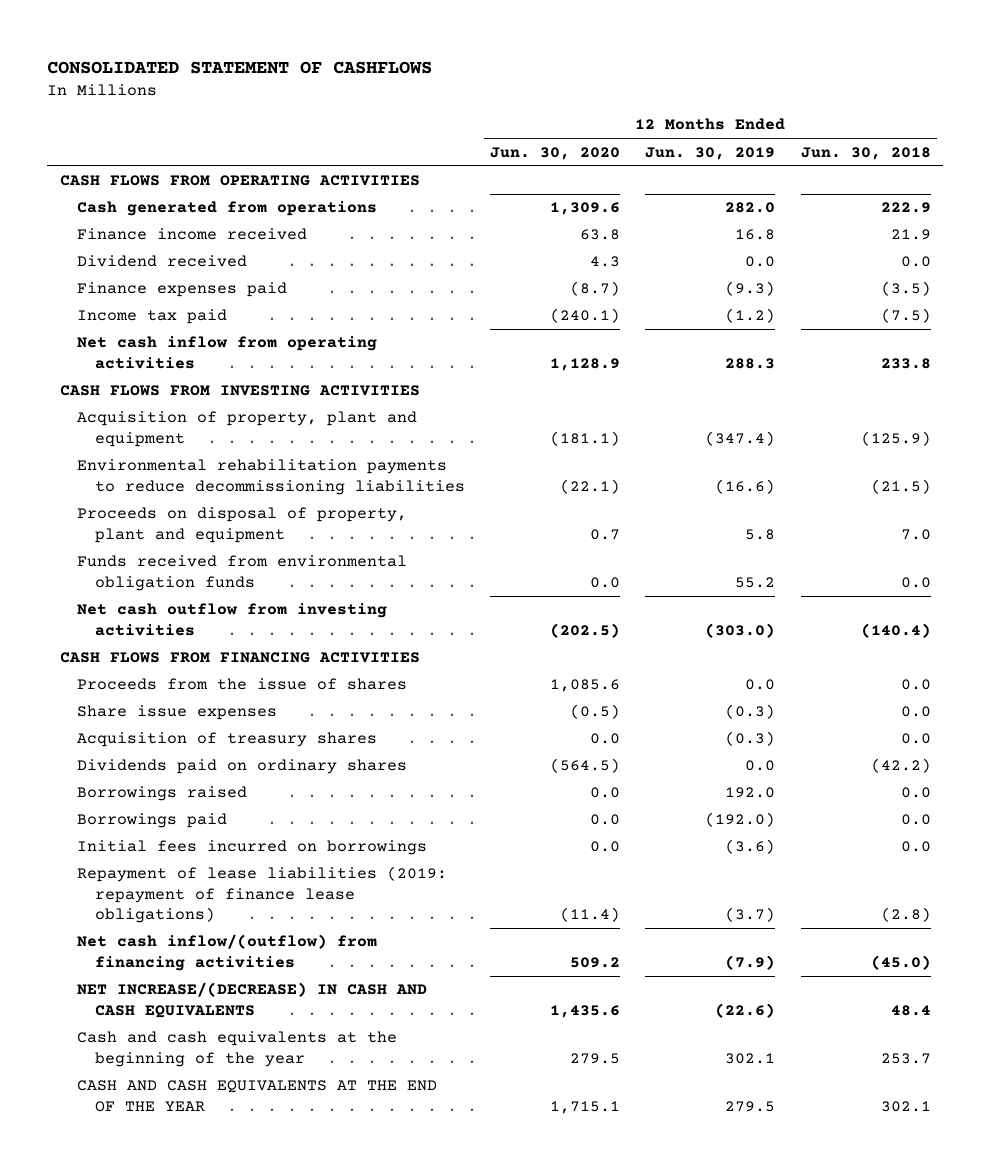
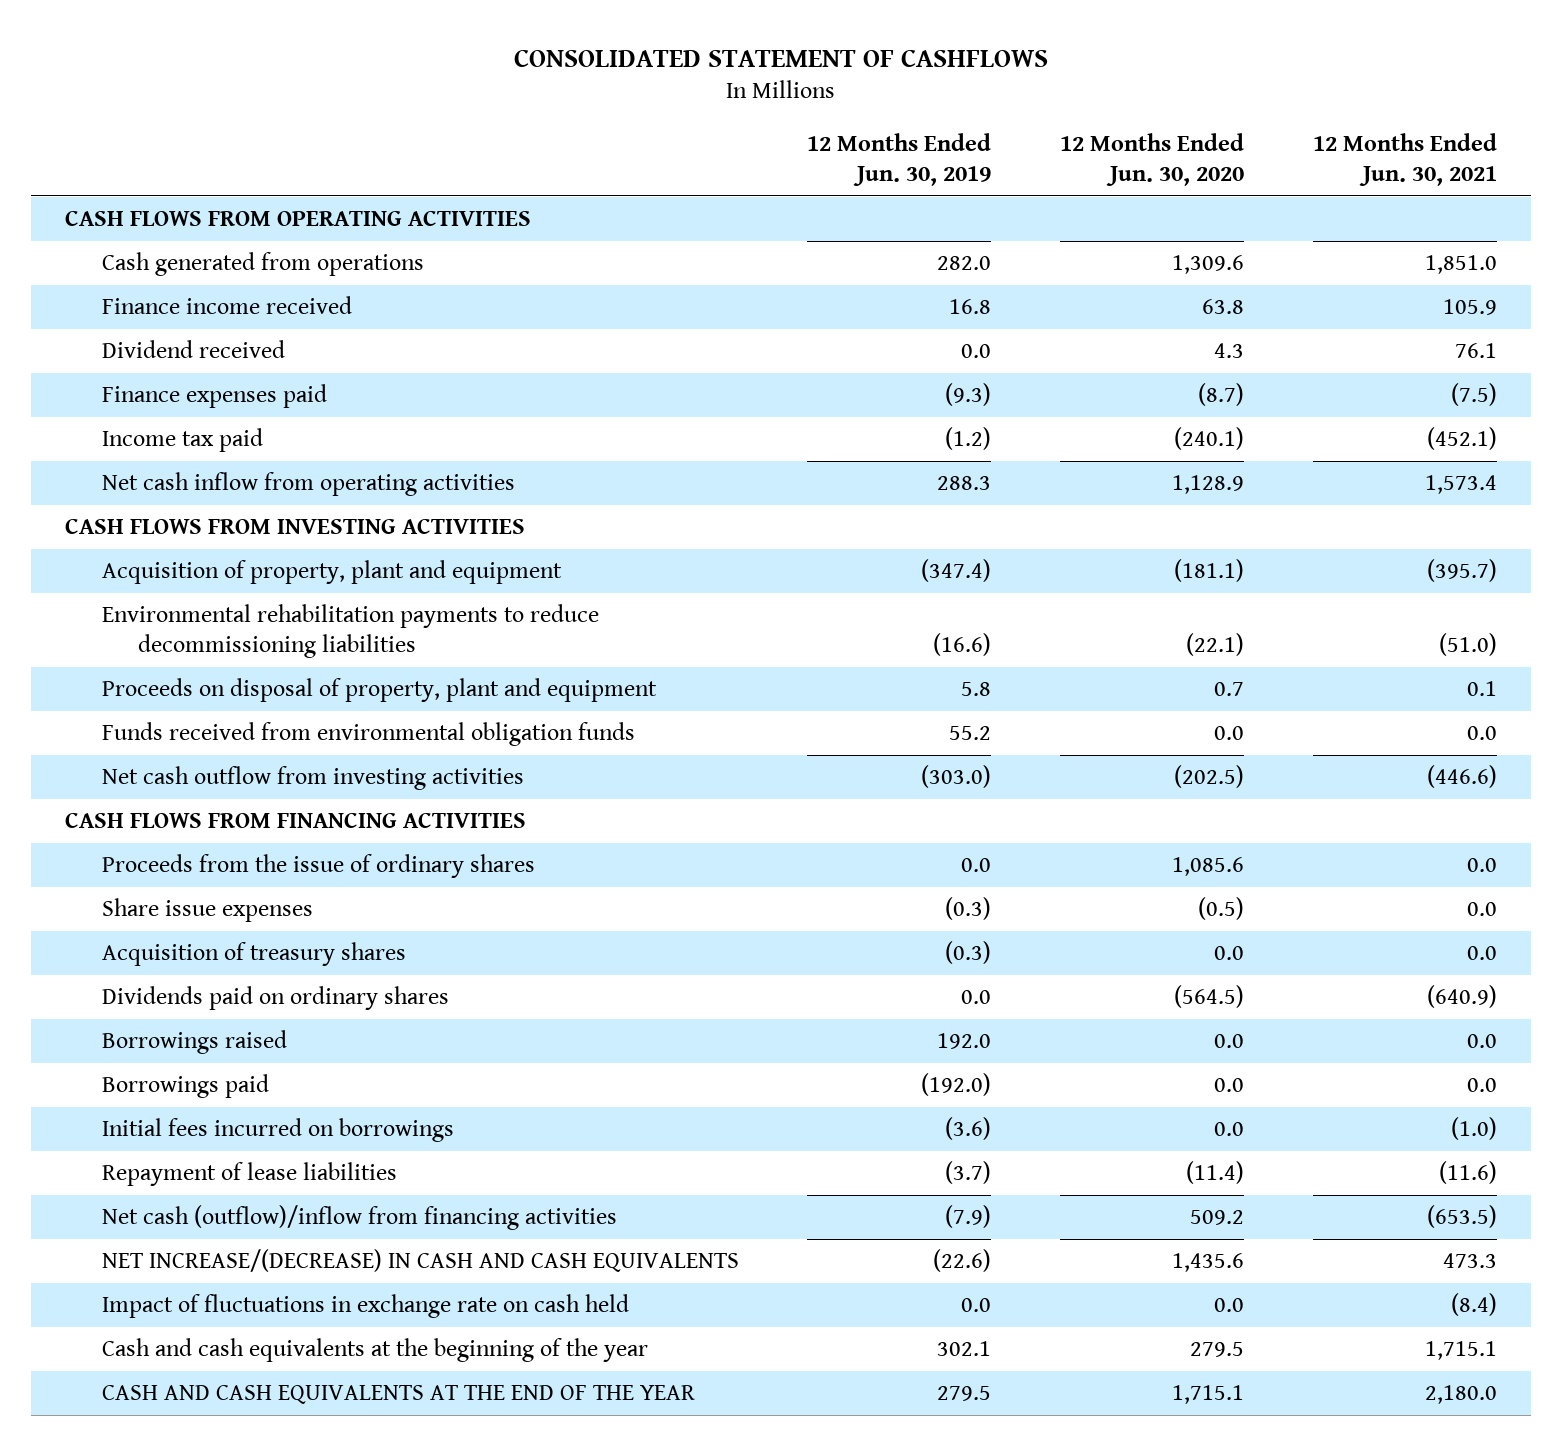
- | 12 Months Ended Jun. 30, 2020 | 12 Months Ended Jun. 30, 2019 | 12 Months Ended Jun. 30, 2018
+ | 12 Months Ended Jun. 30, 2019 | 12 Months Ended Jun. 30, 2020 | 12 Months Ended Jun. 30, 2021
- Proceeds from the issue of shares | 1,085.6 | 0.0 | 0.0
+ Proceeds from the issue of ordinary shares | 0.0 | 1,085.6 | 0.0
- Repayment of lease liabilities (2019: repayment of finance lease obligations) | (11.4) | (3.7) | (2.8)
- Net cash inflow/(outflow) from financing activities | 509.2 | (7.9) | (45.0)
+ Repayment of lease liabilities | (3.7) | (11.4) | (11.6)
+ Net cash (outflow)/inflow from financing activities | (7.9) | 509.2 | (653.5)
+ Impact of fluctuations in exchange rate on cash held | 0.0 | 0.0 | (8.4)

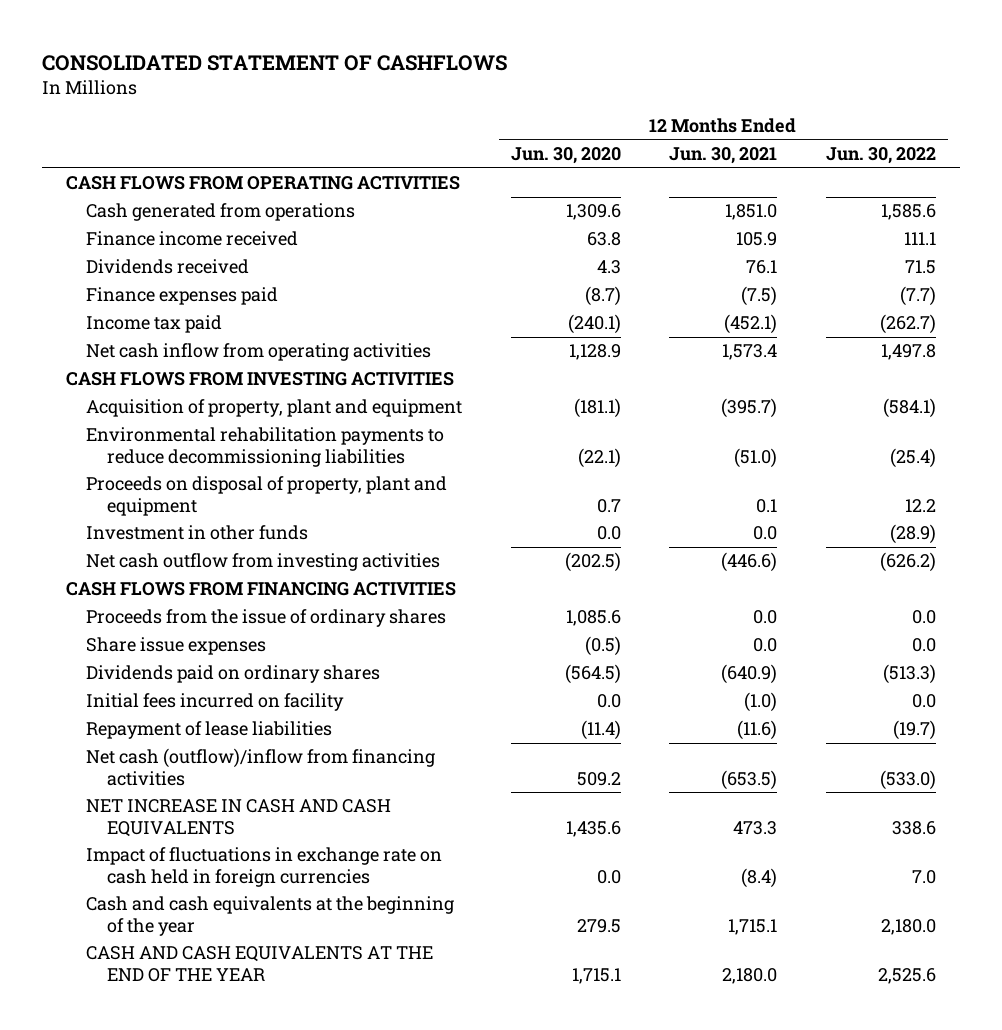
- | 12 Months Ended Jun. 30, 2019 | 12 Months Ended Jun. 30, 2020 | 12 Months Ended Jun. 30, 2021
+ | 12 Months Ended Jun. 30, 2020 | 12 Months Ended Jun. 30, 2021 | 12 Months Ended Jun. 30, 2022
- Dividend received | 0.0 | 4.3 | 76.1
+ Dividends received | 4.3 | 76.1 | 71.5
- Funds received from environmental obligation funds | 55.2 | 0.0 | 0.0
+ Investment in other funds | 0.0 | 0.0 | (28.9)
- Acquisition of treasury shares | (0.3) | 0.0 | 0.0
- Borrowings raised | 192.0 | 0.0 | 0.0
- Borrowings paid | (192.0) | 0.0 | 0.0
- Initial fees incurred on borrowings | (3.6) | 0.0 | (1.0)
+ Initial fees incurred on facility | 0.0 | (1.0) | 0.0
- NET INCREASE/(DECREASE) IN CASH AND CASH EQUIVALENTS | (22.6) | 1,435.6 | 473.3
- Impact of fluctuations in exchange rate on cash held | 0.0 | 0.0 | (8.4)
+ NET INCREASE IN CASH AND CASH EQUIVALENTS | 1,435.6 | 473.3 | 338.6
+ Impact of fluctuations in exchange rate on cash held in foreign currencies | 0.0 | (8.4) | 7.0

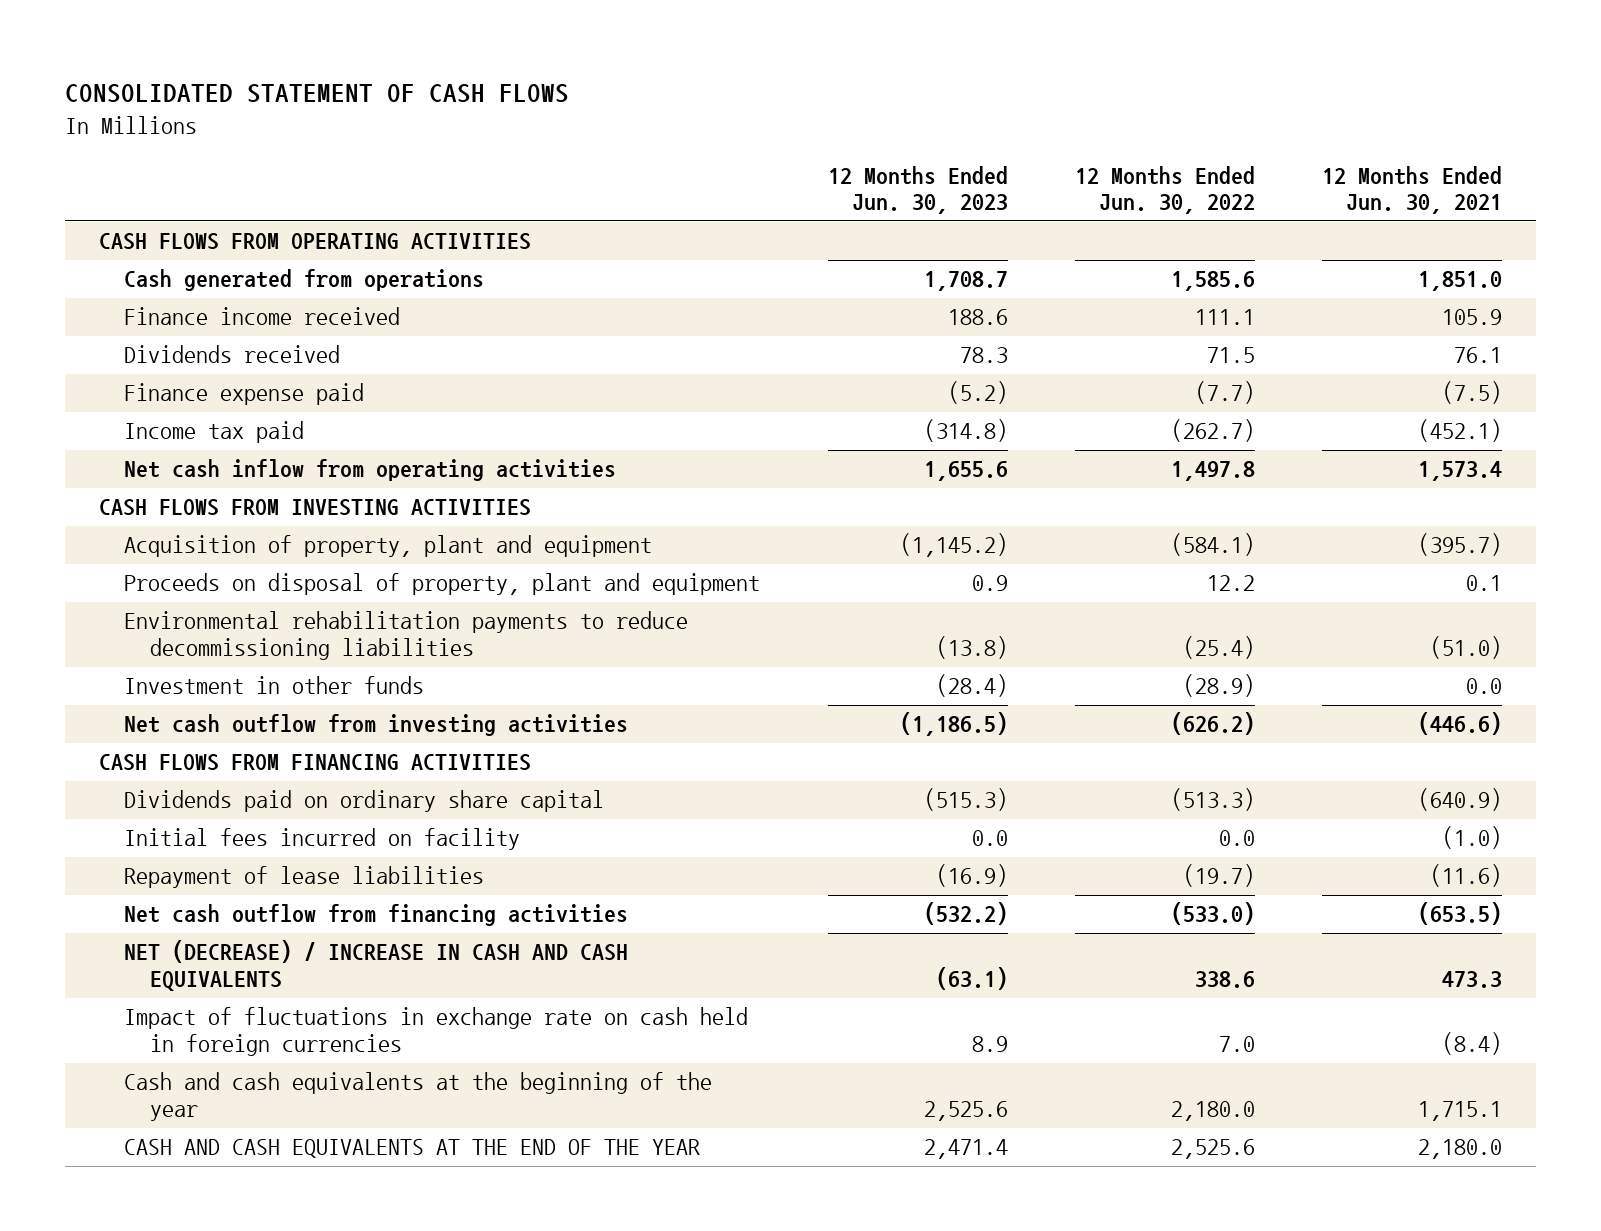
- CONSOLIDATED STATEMENT OF CASHFLOWS
+ CONSOLIDATED STATEMENT OF CASH FLOWS
- | 12 Months Ended Jun. 30, 2020 | 12 Months Ended Jun. 30, 2021 | 12 Months Ended Jun. 30, 2022
+ | 12 Months Ended Jun. 30, 2023 | 12 Months Ended Jun. 30, 2022 | 12 Months Ended Jun. 30, 2021
- Finance expenses paid | (8.7) | (7.5) | (7.7)
+ Finance expense paid | (5.2) | (7.7) | (7.5)
moved down: Environmental rehabilitation payments to reduce decommissioning liabilities | (13.8) | (25.4) | (51.0)
- Proceeds from the issue of ordinary shares | 1,085.6 | 0.0 | 0.0
- Share issue expenses | (0.5) | 0.0 | 0.0
- Dividends paid on ordinary shares | (564.5) | (640.9) | (513.3)
+ Dividends paid on ordinary share capital | (515.3) | (513.3) | (640.9)
- Net cash (outflow)/inflow from financing activities | 509.2 | (653.5) | (533.0)
- NET INCREASE IN CASH AND CASH EQUIVALENTS | 1,435.6 | 473.3 | 338.6
+ Net cash outflow from financing activities | (532.2) | (533.0) | (653.5)
+ NET (DECREASE) / INCREASE IN CASH AND CASH EQUIVALENTS | (63.1) | 338.6 | 473.3

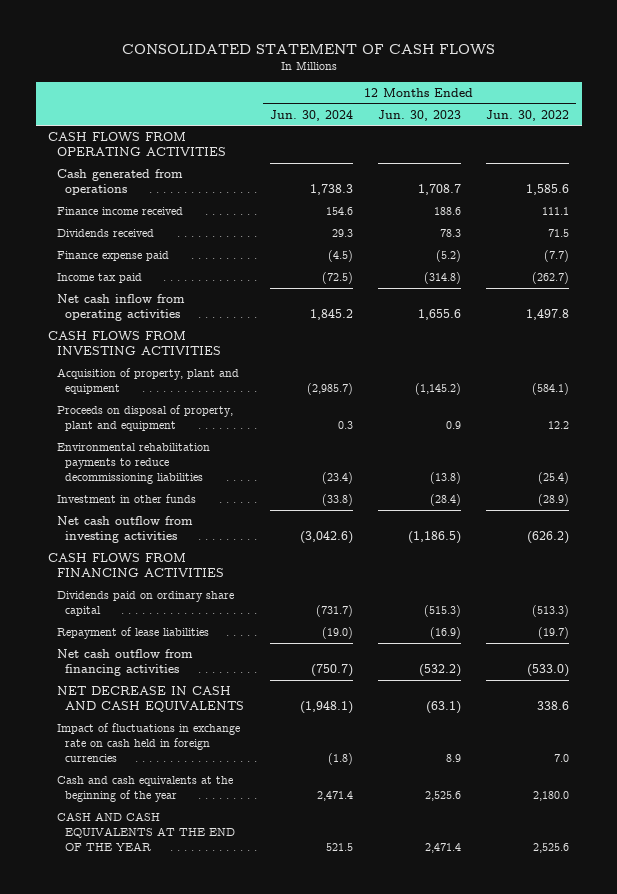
- | 12 Months Ended Jun. 30, 2023 | 12 Months Ended Jun. 30, 2022 | 12 Months Ended Jun. 30, 2021
+ | 12 Months Ended Jun. 30, 2024 | 12 Months Ended Jun. 30, 2023 | 12 Months Ended Jun. 30, 2022
- Initial fees incurred on facility | 0.0 | 0.0 | (1.0)
- NET (DECREASE) / INCREASE IN CASH AND CASH EQUIVALENTS | (63.1) | 338.6 | 473.3
+ NET DECREASE IN CASH AND CASH EQUIVALENTS | (1,948.1) | (63.1) | 338.6

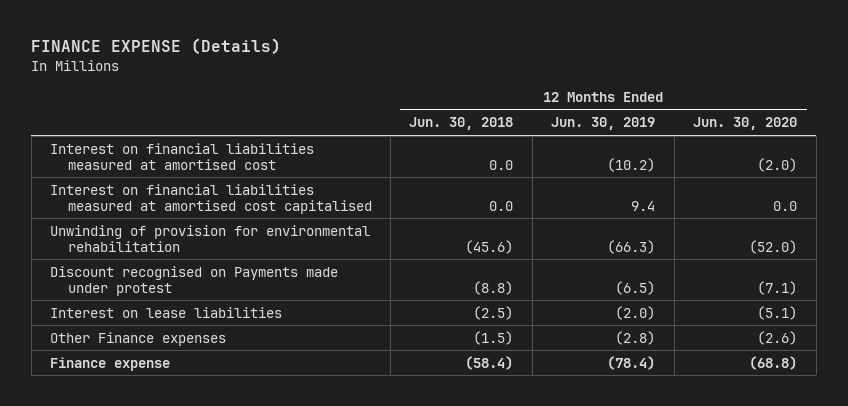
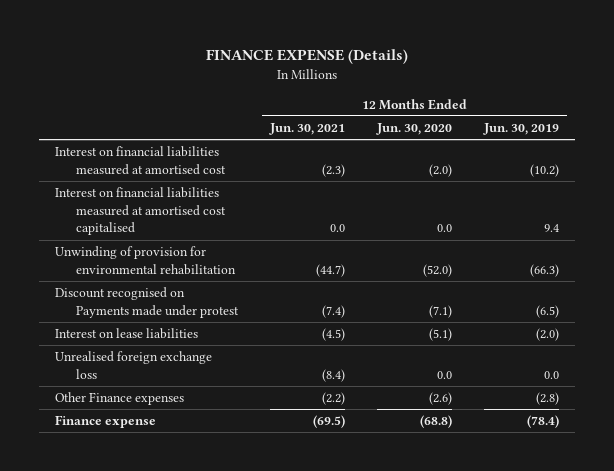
- | 12 Months Ended Jun. 30, 2018 | 12 Months Ended Jun. 30, 2019 | 12 Months Ended Jun. 30, 2020
+ | 12 Months Ended Jun. 30, 2021 | 12 Months Ended Jun. 30, 2020 | 12 Months Ended Jun. 30, 2019
+ Unrealised foreign exchange loss | (8.4) | 0.0 | 0.0

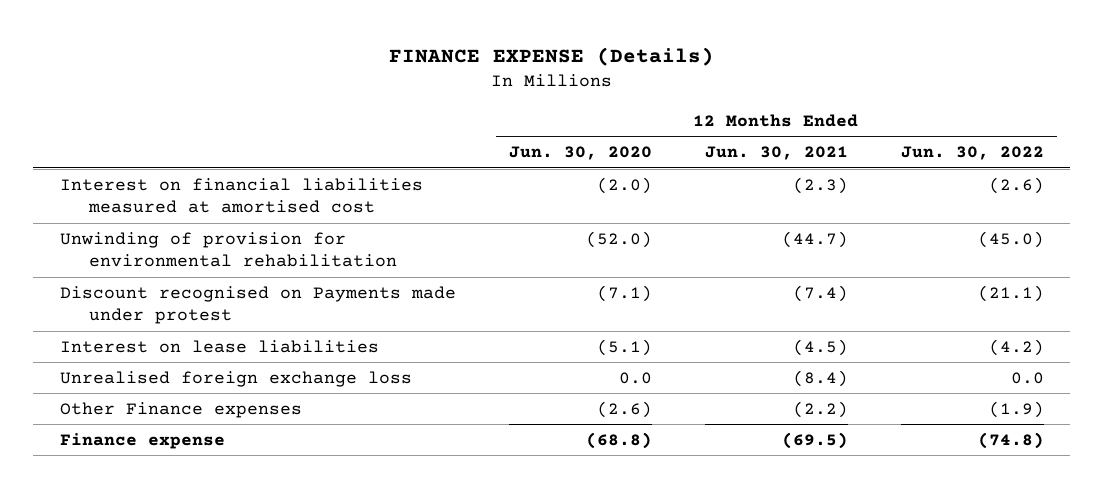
- | 12 Months Ended Jun. 30, 2021 | 12 Months Ended Jun. 30, 2020 | 12 Months Ended Jun. 30, 2019
+ | 12 Months Ended Jun. 30, 2020 | 12 Months Ended Jun. 30, 2021 | 12 Months Ended Jun. 30, 2022
- Interest on financial liabilities measured at amortised cost capitalised | 0.0 | 0.0 | 9.4

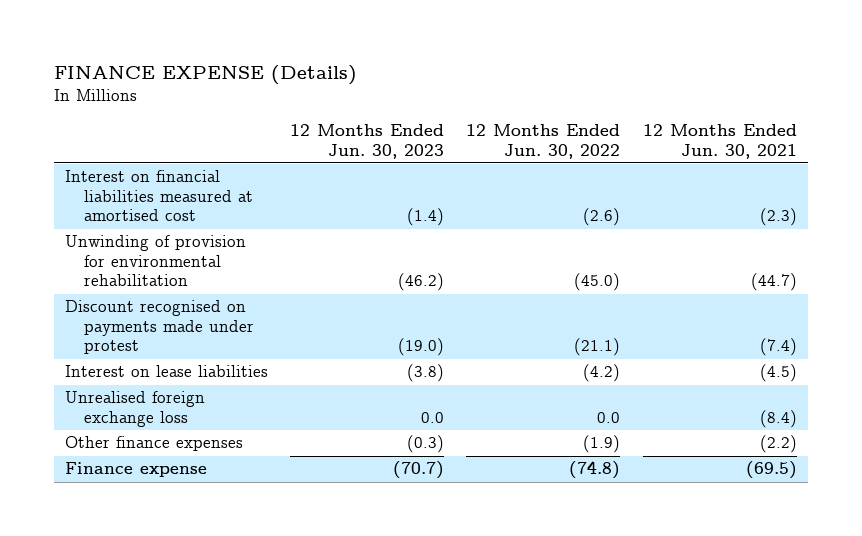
- | 12 Months Ended Jun. 30, 2020 | 12 Months Ended Jun. 30, 2021 | 12 Months Ended Jun. 30, 2022
+ | 12 Months Ended Jun. 30, 2023 | 12 Months Ended Jun. 30, 2022 | 12 Months Ended Jun. 30, 2021
- Discount recognised on Payments made under protest | (7.1) | (7.4) | (21.1)
+ Discount recognised on payments made under protest | (19.0) | (21.1) | (7.4)
- Other Finance expenses | (2.6) | (2.2) | (1.9)
+ Other finance expenses | (0.3) | (1.9) | (2.2)

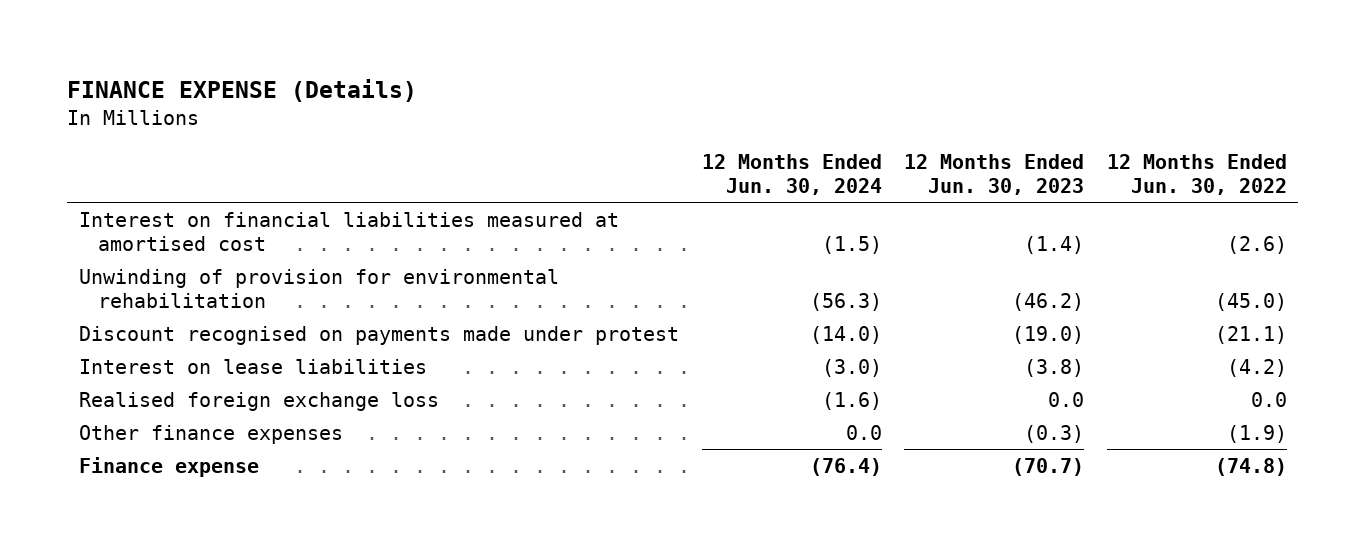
- | 12 Months Ended Jun. 30, 2023 | 12 Months Ended Jun. 30, 2022 | 12 Months Ended Jun. 30, 2021
+ | 12 Months Ended Jun. 30, 2024 | 12 Months Ended Jun. 30, 2023 | 12 Months Ended Jun. 30, 2022
- Unrealised foreign exchange loss | 0.0 | 0.0 | (8.4)
+ Realised foreign exchange loss | (1.6) | 0.0 | 0.0

